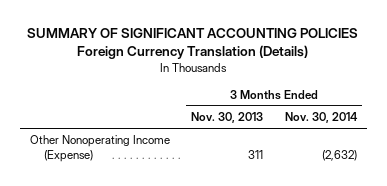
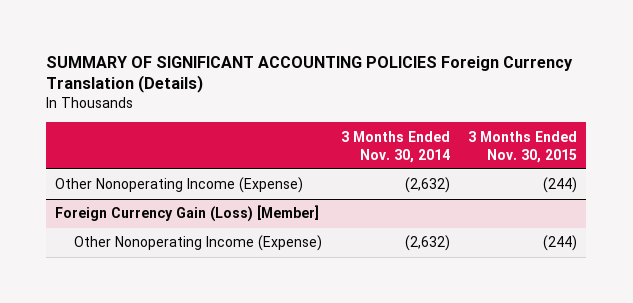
- | 3 Months Ended Nov. 30, 2013 | 3 Months Ended Nov. 30, 2014
+ | 3 Months Ended Nov. 30, 2014 | 3 Months Ended Nov. 30, 2015
+ Foreign Currency Gain (Loss) [Member]
+ Other Nonoperating Income (Expense) | (2,632) | (244)

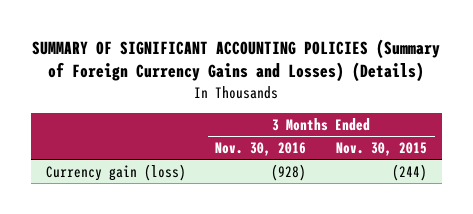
- SUMMARY OF SIGNIFICANT ACCOUNTING POLICIES Foreign Currency Translation (Details)
+ SUMMARY OF SIGNIFICANT ACCOUNTING POLICIES (Summary of Foreign Currency Gains and Losses) (Details)
- | 3 Months Ended Nov. 30, 2014 | 3 Months Ended Nov. 30, 2015
+ | 3 Months Ended Nov. 30, 2016 | 3 Months Ended Nov. 30, 2015
- Other Nonoperating Income (Expense) | (2,632) | (244)
- Foreign Currency Gain (Loss) [Member]
- Other Nonoperating Income (Expense) | (2,632) | (244)
+ Currency gain (loss) | (928) | (244)

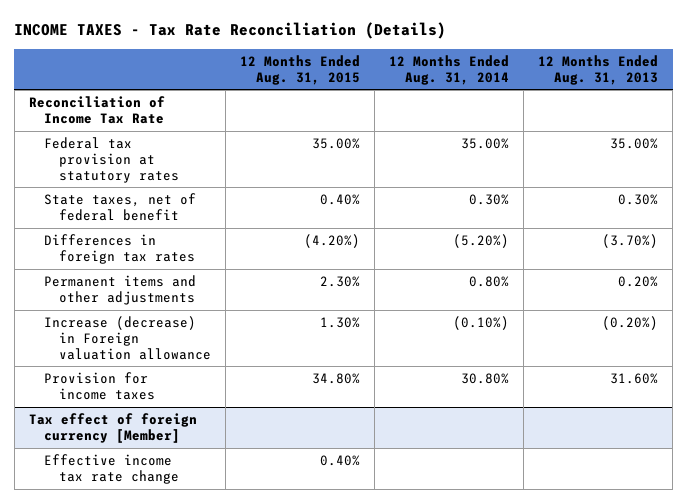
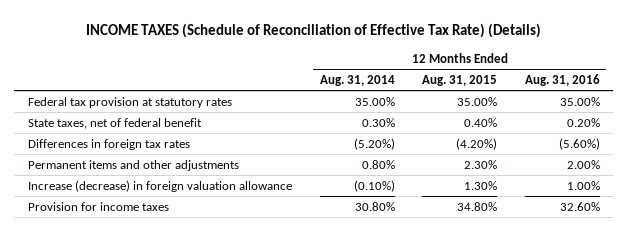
- INCOME TAXES - Tax Rate Reconciliation (Details)
+ INCOME TAXES (Schedule of Reconciliation of Effective Tax Rate) (Details)
- | 12 Months Ended Aug. 31, 2015 | 12 Months Ended Aug. 31, 2014 | 12 Months Ended Aug. 31, 2013
+ | 12 Months Ended Aug. 31, 2014 | 12 Months Ended Aug. 31, 2015 | 12 Months Ended Aug. 31, 2016
- Reconciliation of Income Tax Rate
- Increase (decrease) in Foreign valuation allowance | 1.30% | (0.10%) | (0.20%)
+ Increase (decrease) in foreign valuation allowance | (0.10%) | 1.30% | 1.00%
- Tax effect of foreign currency [Member]
- Effective income tax rate change | 0.40% | |

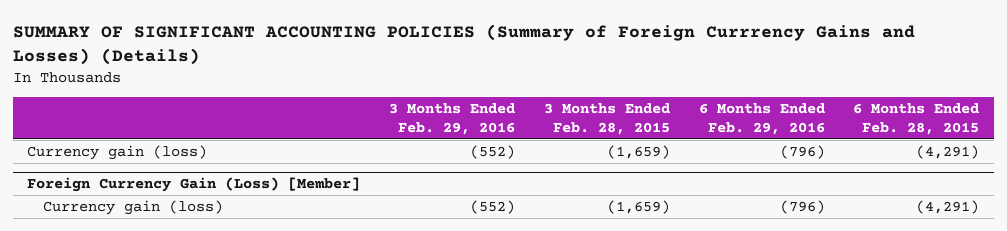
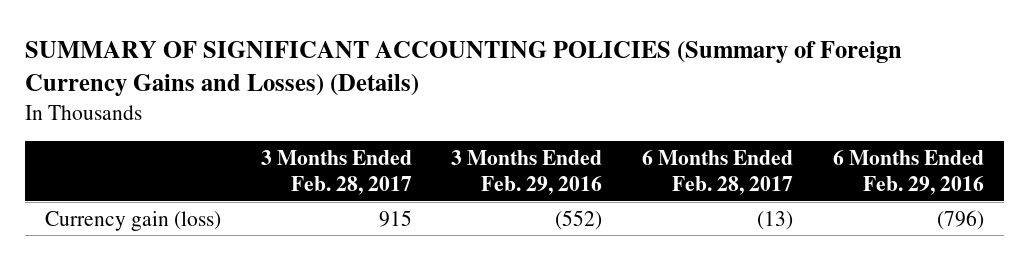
- SUMMARY OF SIGNIFICANT ACCOUNTING POLICIES (Summary of Foreign Currrency Gains and Losses) (Details)
+ SUMMARY OF SIGNIFICANT ACCOUNTING POLICIES (Summary of Foreign Currency Gains and Losses) (Details)
- | 3 Months Ended Feb. 29, 2016 | 3 Months Ended Feb. 28, 2015 | 6 Months Ended Feb. 29, 2016 | 6 Months Ended Feb. 28, 2015
+ | 3 Months Ended Feb. 28, 2017 | 3 Months Ended Feb. 29, 2016 | 6 Months Ended Feb. 28, 2017 | 6 Months Ended Feb. 29, 2016
- Foreign Currency Gain (Loss) [Member]
- Currency gain (loss) | (552) | (1,659) | (796) | (4,291)

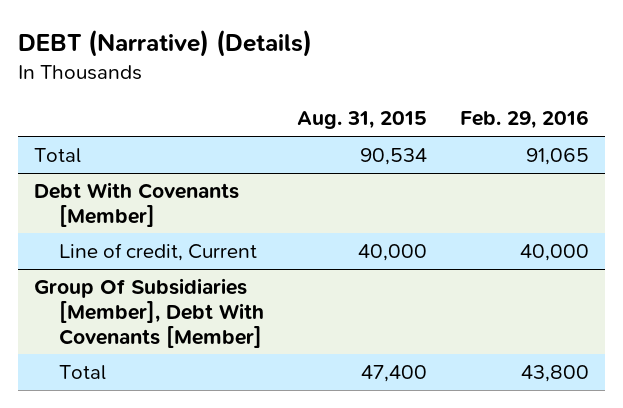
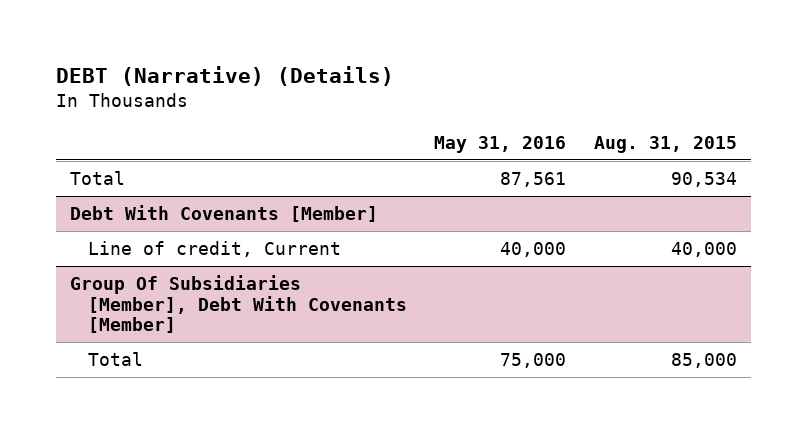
- | Aug. 31, 2015 | Feb. 29, 2016
+ | May 31, 2016 | Aug. 31, 2015
@ Group Of Subsidiaries [Member], Debt With Covenants [Member]
- Total | 47,400 | 43,800
+ Total | 75,000 | 85,000

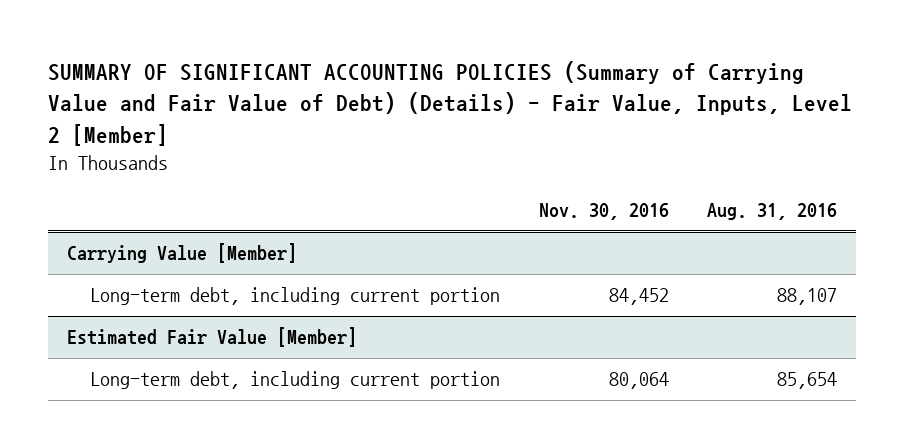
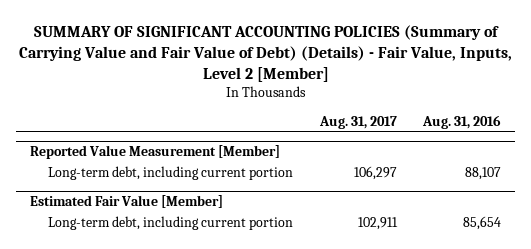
- | Nov. 30, 2016 | Aug. 31, 2016
+ | Aug. 31, 2017 | Aug. 31, 2016
- Carrying Value [Member]
+ Reported Value Measurement [Member]

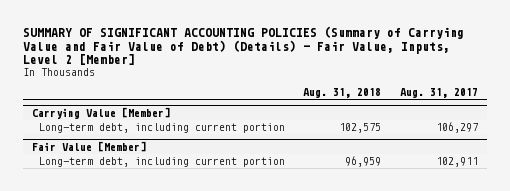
- | Aug. 31, 2017 | Aug. 31, 2016
+ | Aug. 31, 2018 | Aug. 31, 2017
- Reported Value Measurement [Member]
+ Carrying Value [Member]
- Estimated Fair Value [Member]
+ Fair Value [Member]

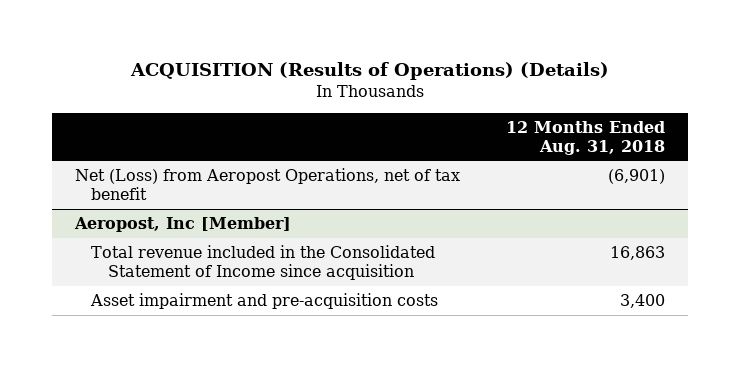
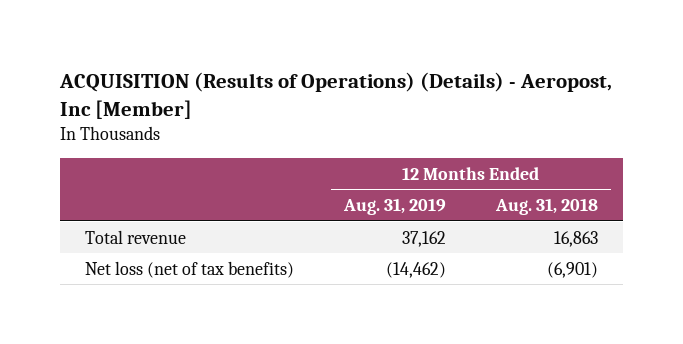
- ACQUISITION (Results of Operations) (Details)
+ ACQUISITION (Results of Operations) (Details) - Aeropost, Inc [Member]
- | 12 Months Ended Aug. 31, 2018
+ | 12 Months Ended Aug. 31, 2019 | 12 Months Ended Aug. 31, 2018
- Net (Loss) from Aeropost Operations, net of tax benefit | (6,901)
- Aeropost, Inc [Member]
- Total revenue included in the Consolidated Statement of Income since acquisition | 16,863
- Asset impairment and pre-acquisition costs | 3,400
+ Total revenue | 37,162 | 16,863
+ Net loss (net of tax benefits) | (14,462) | (6,901)

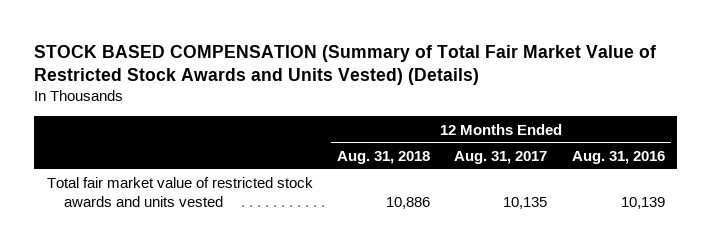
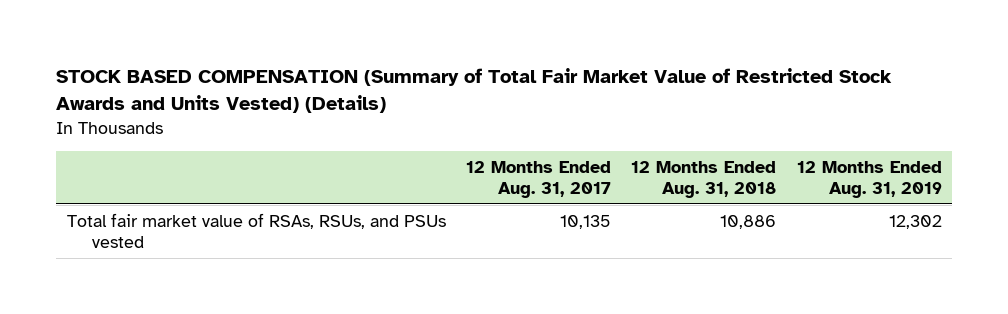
- | 12 Months Ended Aug. 31, 2018 | 12 Months Ended Aug. 31, 2017 | 12 Months Ended Aug. 31, 2016
+ | 12 Months Ended Aug. 31, 2017 | 12 Months Ended Aug. 31, 2018 | 12 Months Ended Aug. 31, 2019
- Total fair market value of restricted stock awards and units vested | 10,886 | 10,135 | 10,139
+ Total fair market value of RSAs, RSUs, and PSUs vested | 10,135 | 10,886 | 12,302

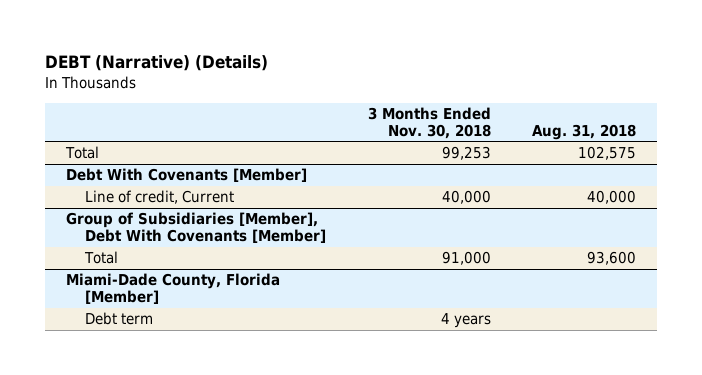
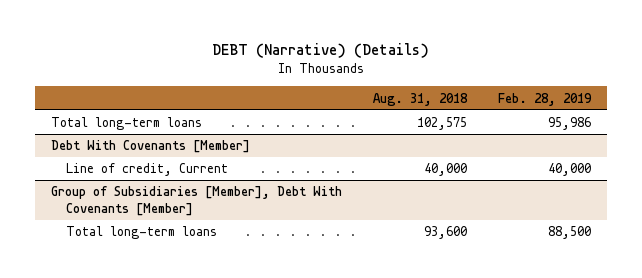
- | 3 Months Ended Nov. 30, 2018 | Aug. 31, 2018
+ | Aug. 31, 2018 | Feb. 28, 2019
- Total | 99,253 | 102,575
+ Total long-term loans | 102,575 | 95,986
@ Group of Subsidiaries [Member], Debt With Covenants [Member]
- Total | 91,000 | 93,600
- Miami-Dade County, Florida [Member]
- Debt term | 4 years |
@ Group of Subsidiaries [Member], Debt With Covenants [Member]
+ Total long-term loans | 93,600 | 88,500

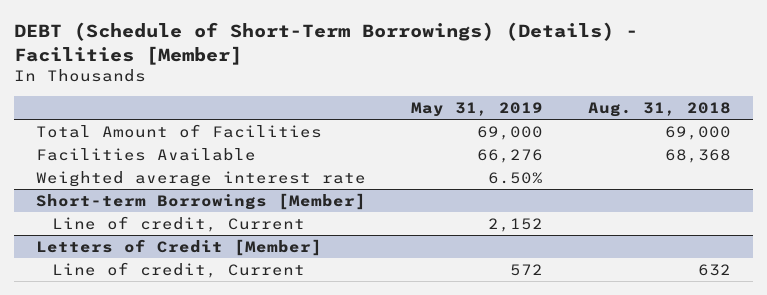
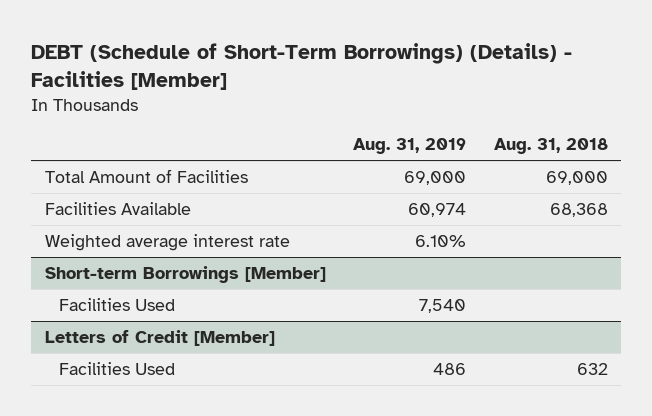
- | May 31, 2019 | Aug. 31, 2018
+ | Aug. 31, 2019 | Aug. 31, 2018
@ Short-term Borrowings [Member]
- Line of credit, Current | 2,152 |
+ Facilities Used | 7,540 |
@ Letters of Credit [Member]
- Line of credit, Current | 572 | 632
+ Facilities Used | 486 | 632

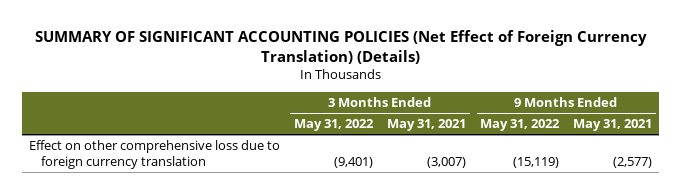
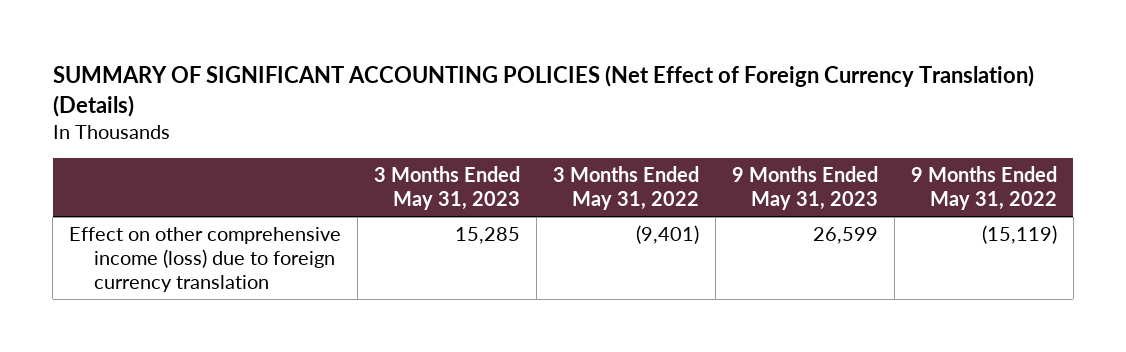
- | 3 Months Ended May 31, 2022 | 3 Months Ended May 31, 2021 | 9 Months Ended May 31, 2022 | 9 Months Ended May 31, 2021
+ | 3 Months Ended May 31, 2023 | 3 Months Ended May 31, 2022 | 9 Months Ended May 31, 2023 | 9 Months Ended May 31, 2022
- Effect on other comprehensive loss due to foreign currency translation | (9,401) | (3,007) | (15,119) | (2,577)
+ Effect on other comprehensive income (loss) due to foreign currency translation | 15,285 | (9,401) | 26,599 | (15,119)

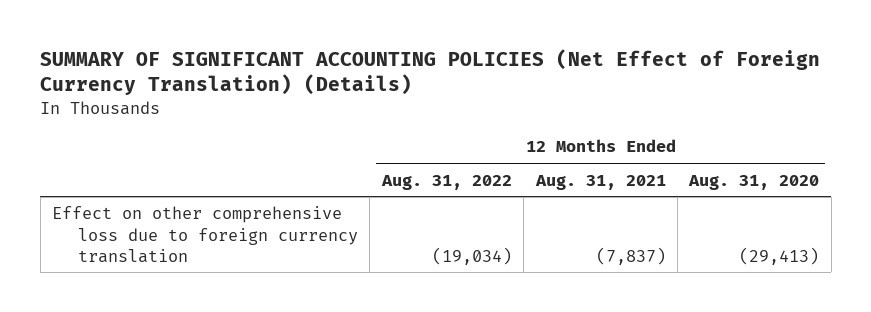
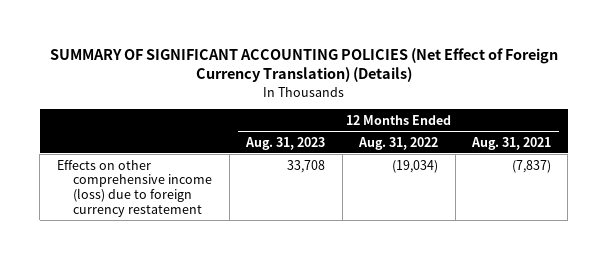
- | 12 Months Ended Aug. 31, 2022 | 12 Months Ended Aug. 31, 2021 | 12 Months Ended Aug. 31, 2020
+ | 12 Months Ended Aug. 31, 2023 | 12 Months Ended Aug. 31, 2022 | 12 Months Ended Aug. 31, 2021
- Effect on other comprehensive loss due to foreign currency translation | (19,034) | (7,837) | (29,413)
+ Effects on other comprehensive income (loss) due to foreign currency restatement | 33,708 | (19,034) | (7,837)

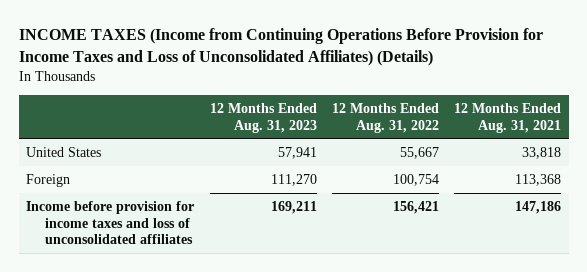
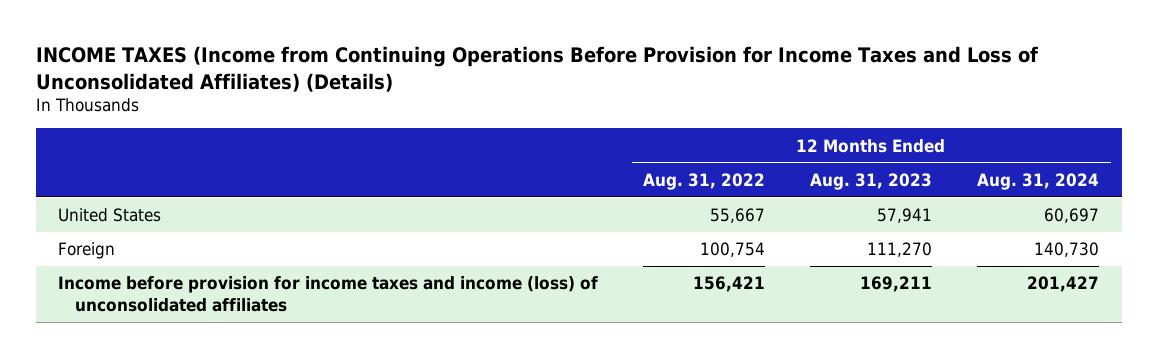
- | 12 Months Ended Aug. 31, 2023 | 12 Months Ended Aug. 31, 2022 | 12 Months Ended Aug. 31, 2021
+ | 12 Months Ended Aug. 31, 2022 | 12 Months Ended Aug. 31, 2023 | 12 Months Ended Aug. 31, 2024
- Income before provision for income taxes and loss of unconsolidated affiliates | 169,211 | 156,421 | 147,186
+ Income before provision for income taxes and income (loss) of unconsolidated affiliates | 156,421 | 169,211 | 201,427

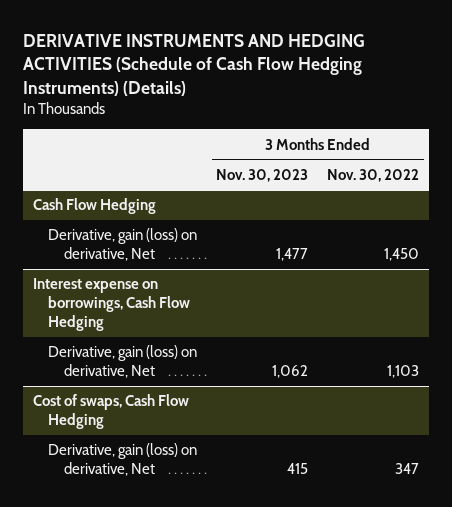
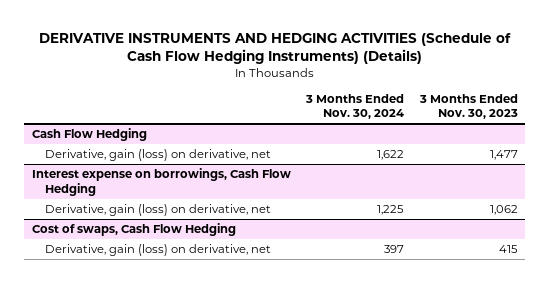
- | 3 Months Ended Nov. 30, 2023 | 3 Months Ended Nov. 30, 2022
+ | 3 Months Ended Nov. 30, 2024 | 3 Months Ended Nov. 30, 2023
@ Cash Flow Hedging
- Derivative, gain (loss) on derivative, Net | 1,477 | 1,450
+ Derivative, gain (loss) on derivative, net | 1,622 | 1,477
@ Interest expense on borrowings, Cash Flow Hedging
- Derivative, gain (loss) on derivative, Net | 1,062 | 1,103
+ Derivative, gain (loss) on derivative, net | 1,225 | 1,062
@ Cost of swaps, Cash Flow Hedging
- Derivative, gain (loss) on derivative, Net | 415 | 347
+ Derivative, gain (loss) on derivative, net | 397 | 415

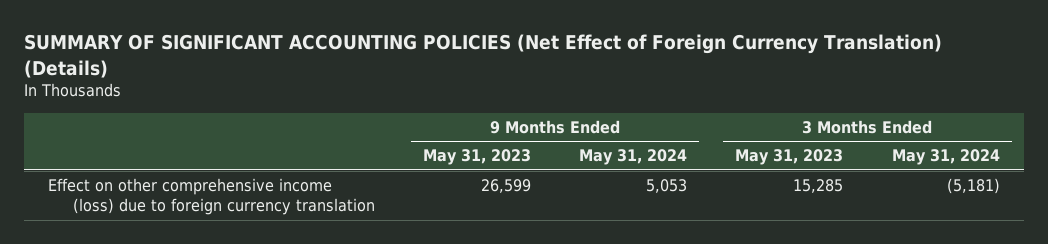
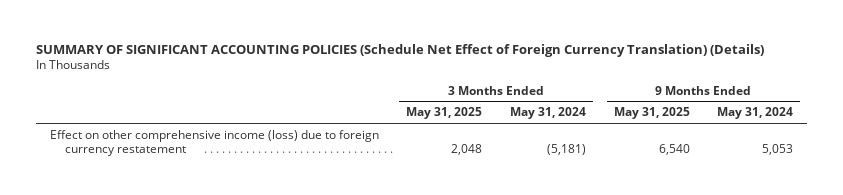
- SUMMARY OF SIGNIFICANT ACCOUNTING POLICIES (Net Effect of Foreign Currency Translation) (Details)
+ SUMMARY OF SIGNIFICANT ACCOUNTING POLICIES (Schedule Net Effect of Foreign Currency Translation) (Details)
- | 9 Months Ended May 31, 2023 | 9 Months Ended May 31, 2024 | 3 Months Ended May 31, 2023 | 3 Months Ended May 31, 2024
+ | 3 Months Ended May 31, 2025 | 3 Months Ended May 31, 2024 | 9 Months Ended May 31, 2025 | 9 Months Ended May 31, 2024
- Effect on other comprehensive income (loss) due to foreign currency translation | 26,599 | 5,053 | 15,285 | (5,181)
+ Effect on other comprehensive income (loss) due to foreign currency restatement | 2,048 | (5,181) | 6,540 | 5,053

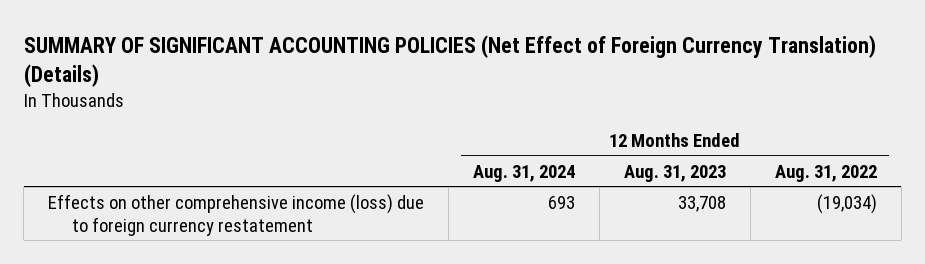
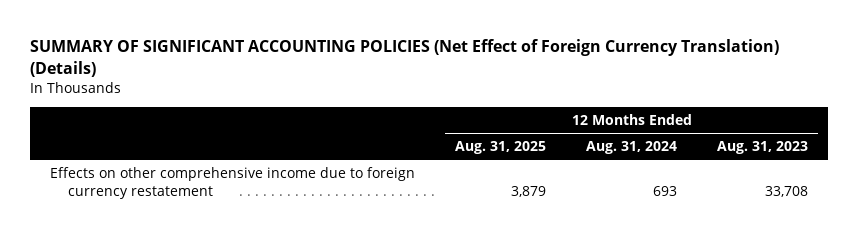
- | 12 Months Ended Aug. 31, 2024 | 12 Months Ended Aug. 31, 2023 | 12 Months Ended Aug. 31, 2022
+ | 12 Months Ended Aug. 31, 2025 | 12 Months Ended Aug. 31, 2024 | 12 Months Ended Aug. 31, 2023
- Effects on other comprehensive income (loss) due to foreign currency restatement | 693 | 33,708 | (19,034)
+ Effects on other comprehensive income due to foreign currency restatement | 3,879 | 693 | 33,708

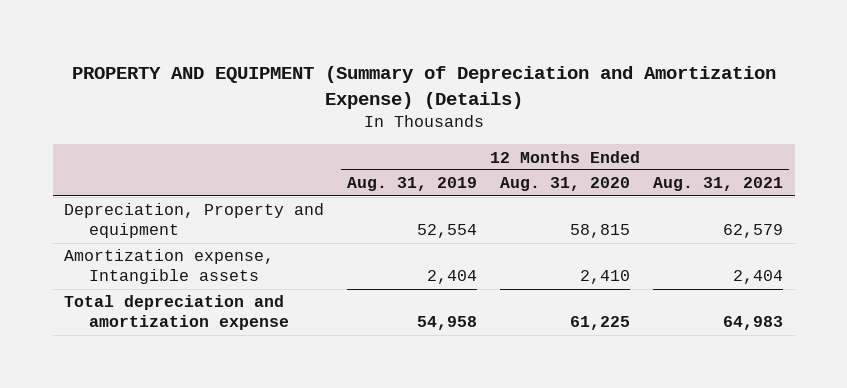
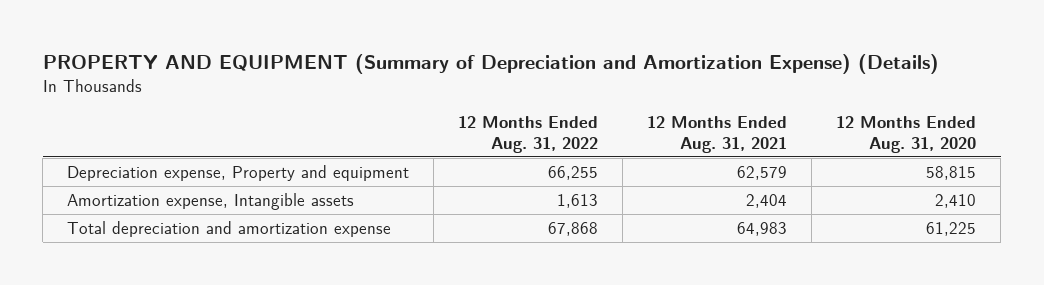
- | 12 Months Ended Aug. 31, 2019 | 12 Months Ended Aug. 31, 2020 | 12 Months Ended Aug. 31, 2021
+ | 12 Months Ended Aug. 31, 2022 | 12 Months Ended Aug. 31, 2021 | 12 Months Ended Aug. 31, 2020
- Depreciation, Property and equipment | 52,554 | 58,815 | 62,579
+ Depreciation expense, Property and equipment | 66,255 | 62,579 | 58,815

